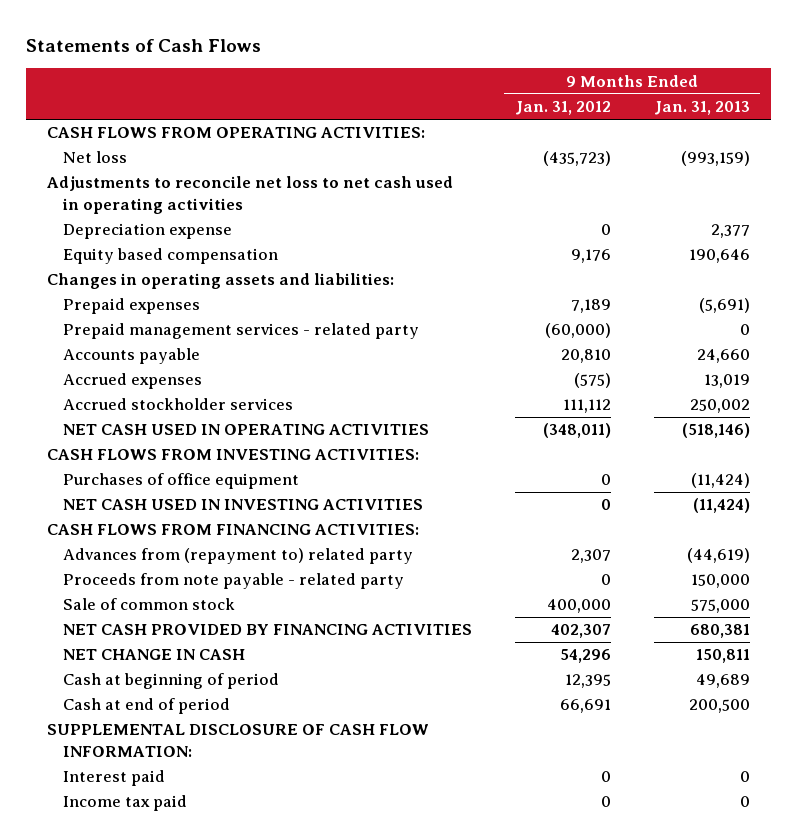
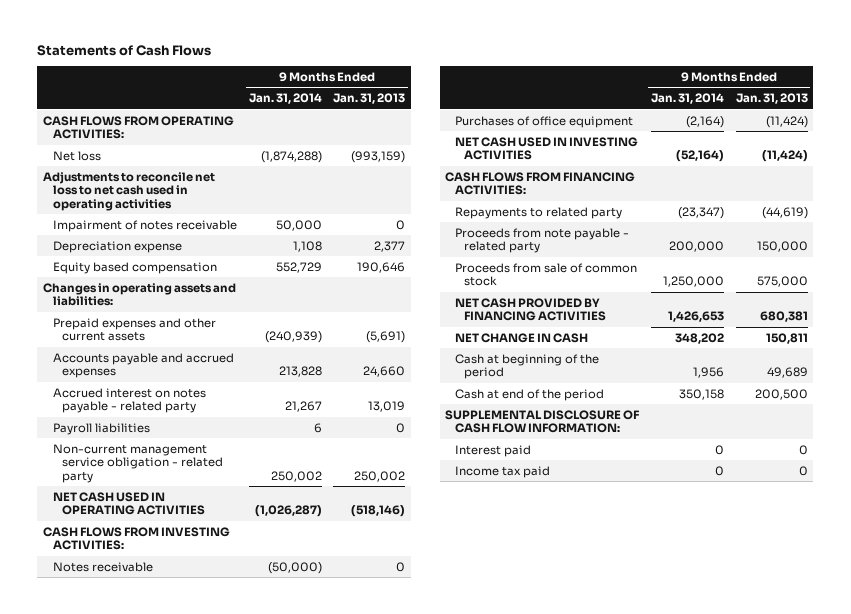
- | 9 Months Ended Jan. 31, 2012 | 9 Months Ended Jan. 31, 2013
+ | 9 Months Ended Jan. 31, 2014 | 9 Months Ended Jan. 31, 2013
+ Impairment of notes receivable | 50,000 | 0
- Prepaid expenses | 7,189 | (5,691)
- Prepaid management services - related party | (60,000) | 0
- Accounts payable | 20,810 | 24,660
- Accrued expenses | (575) | 13,019
- Accrued stockholder services | 111,112 | 250,002
+ Prepaid expenses and other current assets | (240,939) | (5,691)
+ Accounts payable and accrued expenses | 213,828 | 24,660
+ Accrued interest on notes payable - related party | 21,267 | 13,019
+ Payroll liabilities | 6 | 0
+ Non-current management service obligation - related party | 250,002 | 250,002
+ Notes receivable | (50,000) | 0
- Advances from (repayment to) related party | 2,307 | (44,619)
+ Repayments to related party | (23,347) | (44,619)
- Sale of common stock | 400,000 | 575,000
+ Proceeds from sale of common stock | 1,250,000 | 575,000
- Cash at beginning of period | 12,395 | 49,689
- Cash at end of period | 66,691 | 200,500
+ Cash at beginning of the period | 1,956 | 49,689
+ Cash at end of the period | 350,158 | 200,500

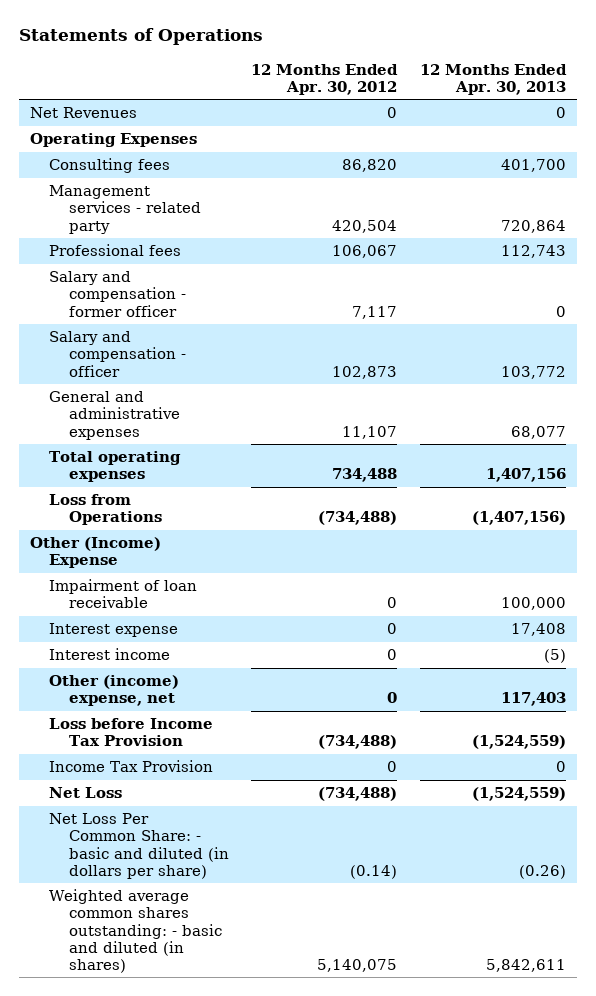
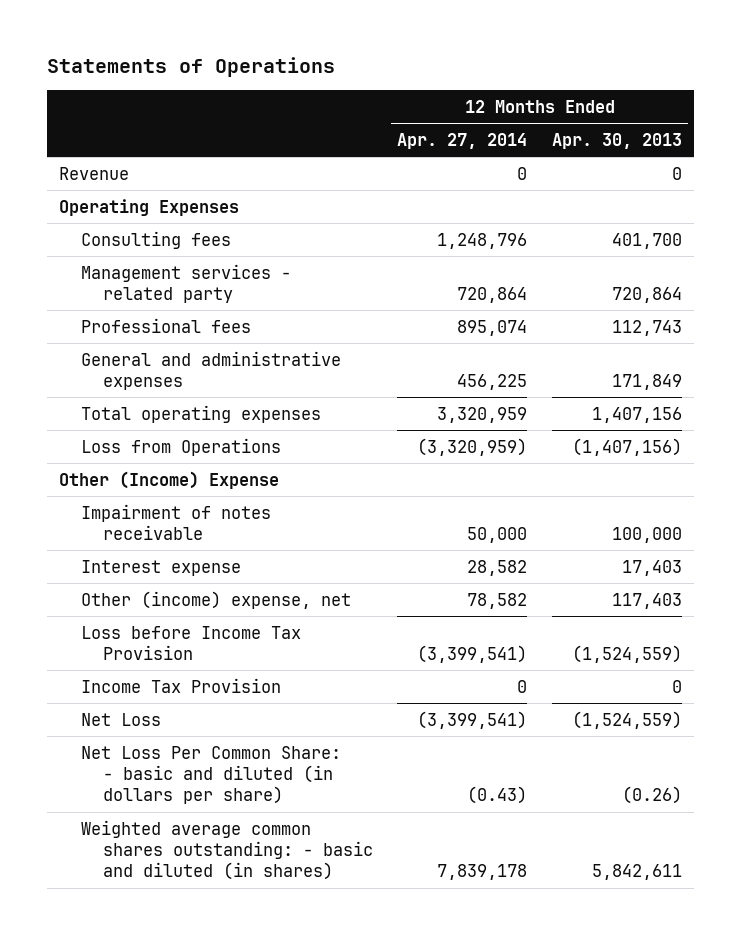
- | 12 Months Ended Apr. 30, 2012 | 12 Months Ended Apr. 30, 2013
+ | 12 Months Ended Apr. 27, 2014 | 12 Months Ended Apr. 30, 2013
- Net Revenues | 0 | 0
+ Revenue | 0 | 0
- Salary and compensation - former officer | 7,117 | 0
- Salary and compensation - officer | 102,873 | 103,772
- General and administrative expenses | 11,107 | 68,077
+ General and administrative expenses | 456,225 | 171,849
- Impairment of loan receivable | 0 | 100,000
- Interest expense | 0 | 17,408
- Interest income | 0 | (5)
+ Impairment of notes receivable | 50,000 | 100,000
+ Interest expense | 28,582 | 17,403

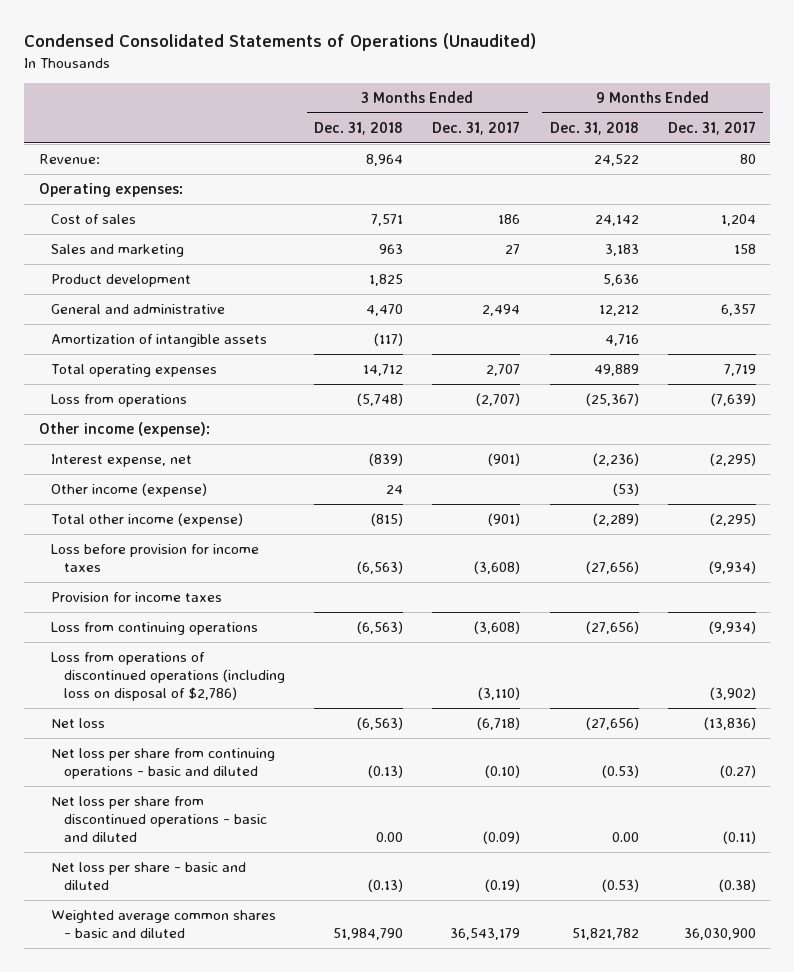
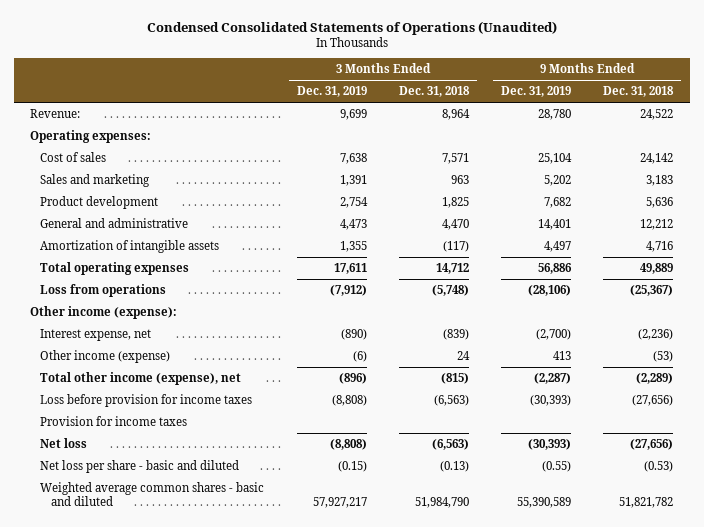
- | 3 Months Ended Dec. 31, 2018 | 3 Months Ended Dec. 31, 2017 | 9 Months Ended Dec. 31, 2018 | 9 Months Ended Dec. 31, 2017
+ | 3 Months Ended Dec. 31, 2019 | 3 Months Ended Dec. 31, 2018 | 9 Months Ended Dec. 31, 2019 | 9 Months Ended Dec. 31, 2018
- Total other income (expense) | (815) | (901) | (2,289) | (2,295)
+ Total other income (expense), net | (896) | (815) | (2,287) | (2,289)
- Loss from continuing operations | (6,563) | (3,608) | (27,656) | (9,934)
- Loss from operations of discontinued operations (including loss on disposal of $2,786) | | (3,110) | | (3,902)
- Net loss per share from continuing operations - basic and diluted | (0.13) | (0.10) | (0.53) | (0.27)
- Net loss per share from discontinued operations - basic and diluted | 0.00 | (0.09) | 0.00 | (0.11)

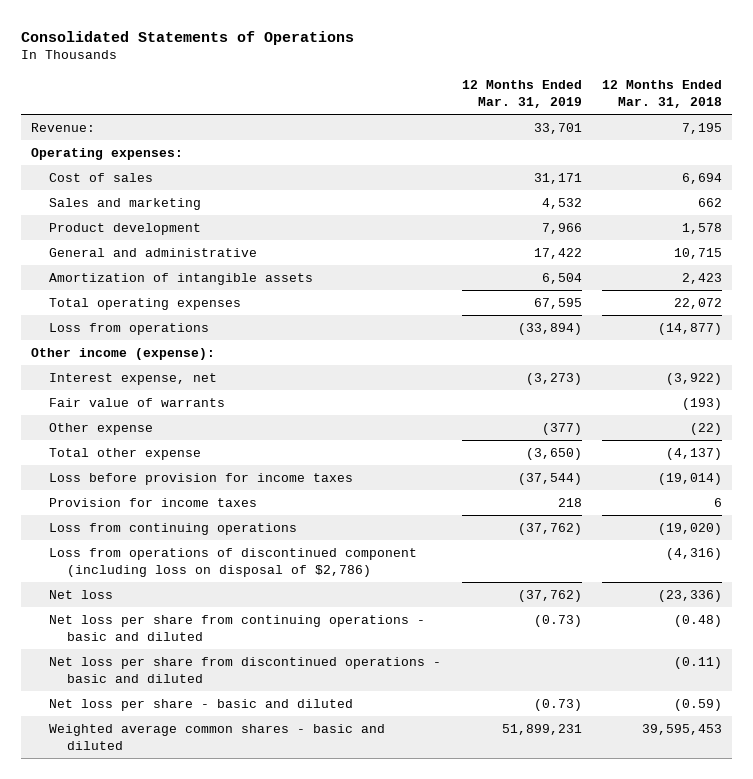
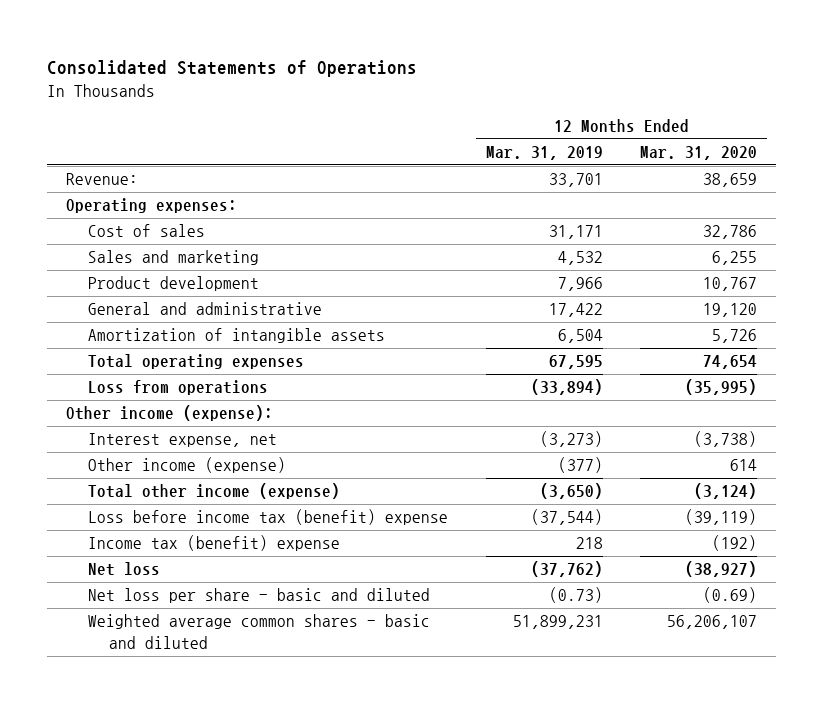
- | 12 Months Ended Mar. 31, 2019 | 12 Months Ended Mar. 31, 2018
+ | 12 Months Ended Mar. 31, 2019 | 12 Months Ended Mar. 31, 2020
- Fair value of warrants | | (193)
- Other expense | (377) | (22)
- Total other expense | (3,650) | (4,137)
- Loss before provision for income taxes | (37,544) | (19,014)
- Provision for income taxes | 218 | 6
- Loss from continuing operations | (37,762) | (19,020)
- Loss from operations of discontinued component (including loss on disposal of $2,786) | | (4,316)
+ Other income (expense) | (377) | 614
+ Total other income (expense) | (3,650) | (3,124)
+ Loss before income tax (benefit) expense | (37,544) | (39,119)
+ Income tax (benefit) expense | 218 | (192)
- Net loss per share from continuing operations - basic and diluted | (0.73) | (0.48)
- Net loss per share from discontinued operations - basic and diluted | | (0.11)

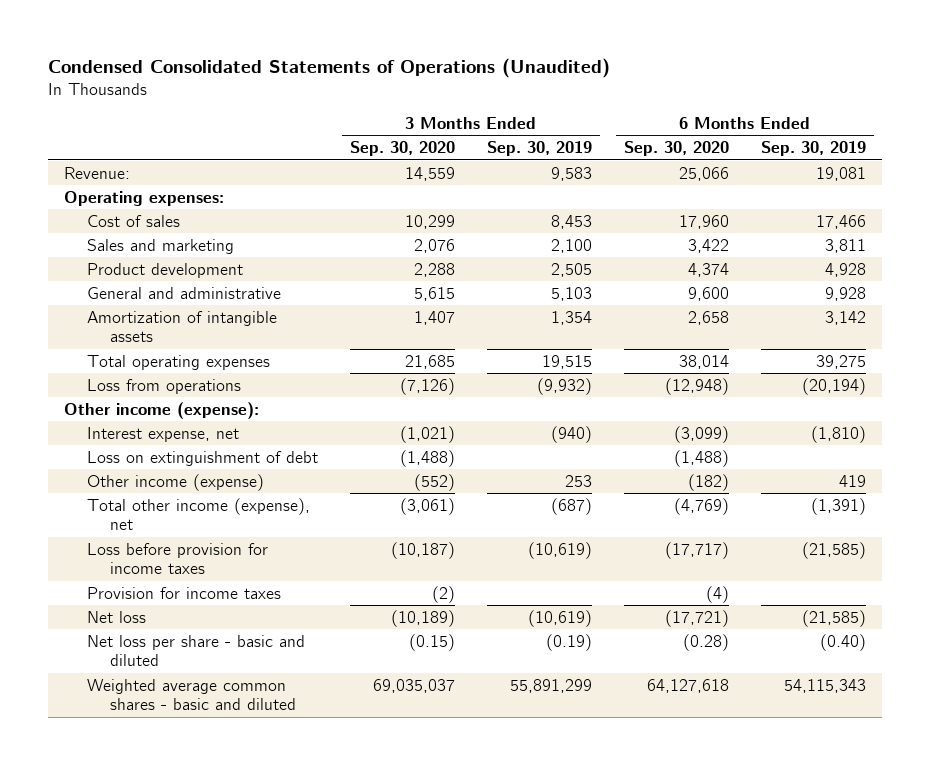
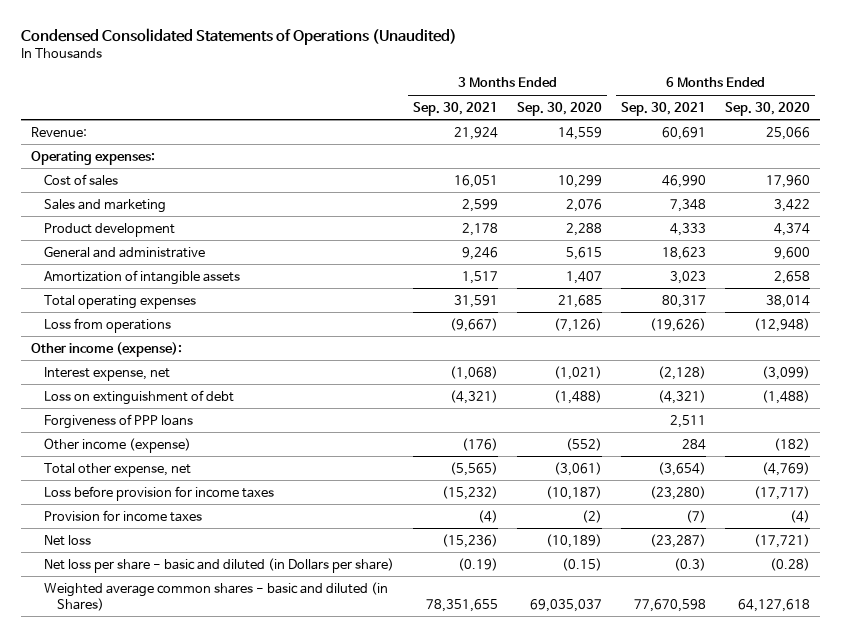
- | 3 Months Ended Sep. 30, 2020 | 3 Months Ended Sep. 30, 2019 | 6 Months Ended Sep. 30, 2020 | 6 Months Ended Sep. 30, 2019
+ | 3 Months Ended Sep. 30, 2021 | 3 Months Ended Sep. 30, 2020 | 6 Months Ended Sep. 30, 2021 | 6 Months Ended Sep. 30, 2020
+ Forgiveness of PPP loans | | | 2,511 |
- Total other income (expense), net | (3,061) | (687) | (4,769) | (1,391)
+ Total other expense, net | (5,565) | (3,061) | (3,654) | (4,769)
- Net loss per share - basic and diluted | (0.15) | (0.19) | (0.28) | (0.40)
- Weighted average common shares - basic and diluted | 69,035,037 | 55,891,299 | 64,127,618 | 54,115,343
+ Net loss per share - basic and diluted (in Dollars per share) | (0.19) | (0.15) | (0.3) | (0.28)
+ Weighted average common shares - basic and diluted (in Shares) | 78,351,655 | 69,035,037 | 77,670,598 | 64,127,618

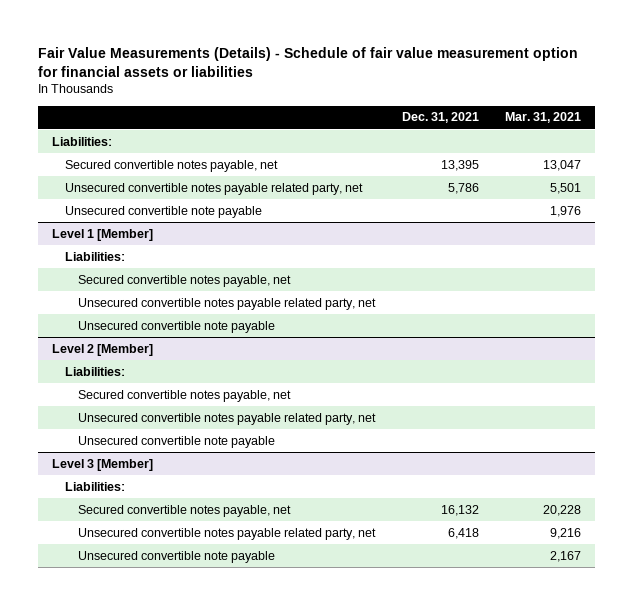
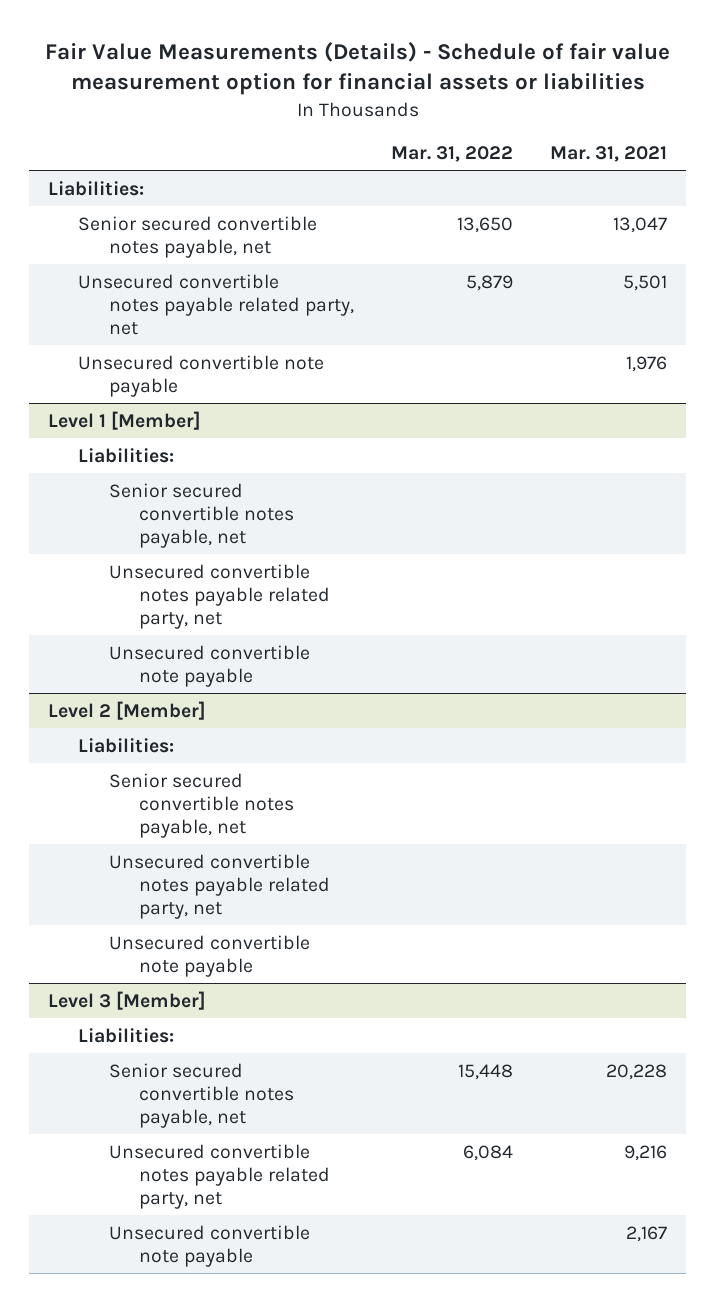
- | Dec. 31, 2021 | Mar. 31, 2021
+ | Mar. 31, 2022 | Mar. 31, 2021
- Secured convertible notes payable, net | 13,395 | 13,047
+ Senior secured convertible notes payable, net | 13,650 | 13,047
@ Level 1 [Member]
- Secured convertible notes payable, net
+ Senior secured convertible notes payable, net
@ Level 2 [Member]
- Secured convertible notes payable, net
+ Senior secured convertible notes payable, net
@ Level 3 [Member]
- Secured convertible notes payable, net | 16,132 | 20,228
+ Senior secured convertible notes payable, net | 15,448 | 20,228

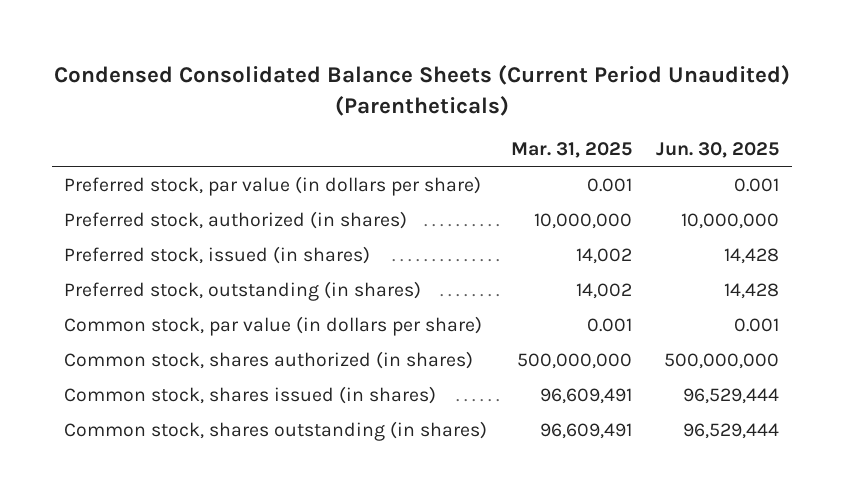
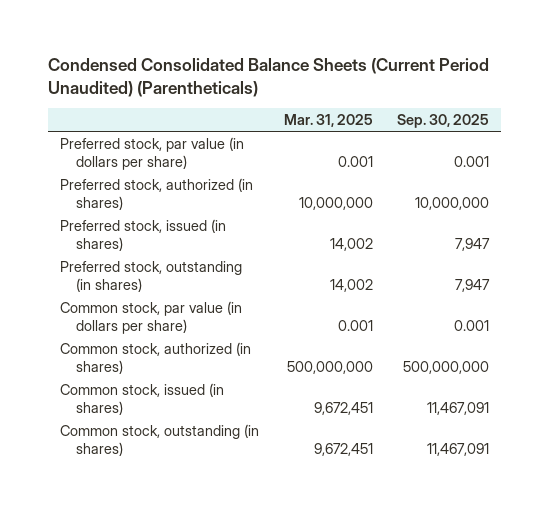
- | Mar. 31, 2025 | Jun. 30, 2025
+ | Mar. 31, 2025 | Sep. 30, 2025
- Common stock, shares authorized (in shares) | 500,000,000 | 500,000,000
- Common stock, shares issued (in shares) | 96,609,491 | 96,529,444
- Common stock, shares outstanding (in shares) | 96,609,491 | 96,529,444
+ Common stock, authorized (in shares) | 500,000,000 | 500,000,000
+ Common stock, issued (in shares) | 9,672,451 | 11,467,091
+ Common stock, outstanding (in shares) | 9,672,451 | 11,467,091

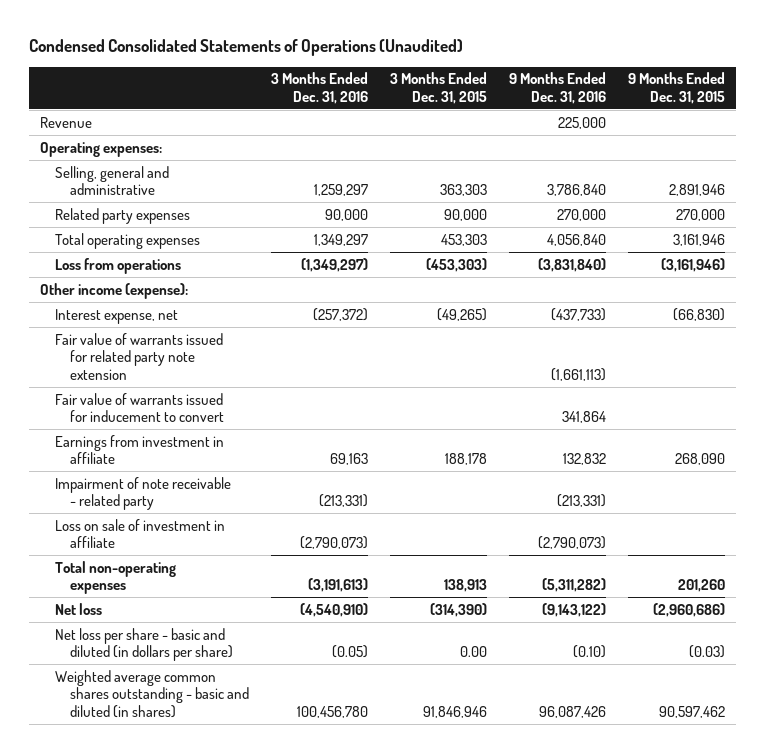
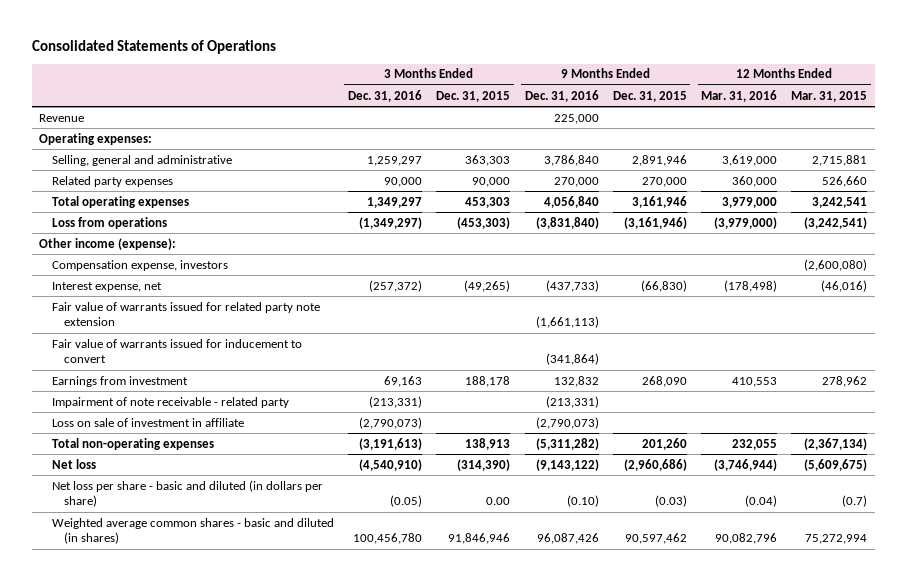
- Condensed Consolidated Statements of Operations (Unaudited)
+ Consolidated Statements of Operations
- | 3 Months Ended Dec. 31, 2016 | 3 Months Ended Dec. 31, 2015 | 9 Months Ended Dec. 31, 2016 | 9 Months Ended Dec. 31, 2015
+ | 3 Months Ended Dec. 31, 2016 | 3 Months Ended Dec. 31, 2015 | 9 Months Ended Dec. 31, 2016 | 9 Months Ended Dec. 31, 2015 | 12 Months Ended Mar. 31, 2016 | 12 Months Ended Mar. 31, 2015
+ Compensation expense, investors | | | | | | (2,600,080)
- Fair value of warrants issued for inducement to convert | | | 341,864 |
- Earnings from investment in affiliate | 69,163 | 188,178 | 132,832 | 268,090
+ Fair value of warrants issued for inducement to convert | | | (341,864) | | |
+ Earnings from investment | 69,163 | 188,178 | 132,832 | 268,090 | 410,553 | 278,962
- Weighted average common shares outstanding - basic and diluted (in shares) | 100,456,780 | 91,846,946 | 96,087,426 | 90,597,462
+ Weighted average common shares - basic and diluted (in shares) | 100,456,780 | 91,846,946 | 96,087,426 | 90,597,462 | 90,082,796 | 75,272,994

